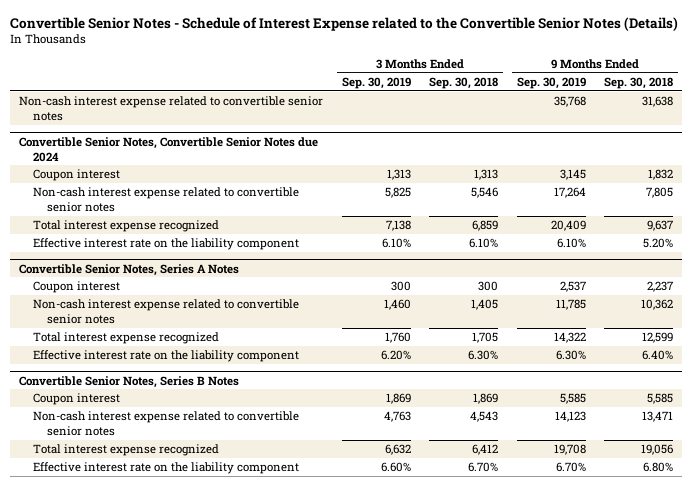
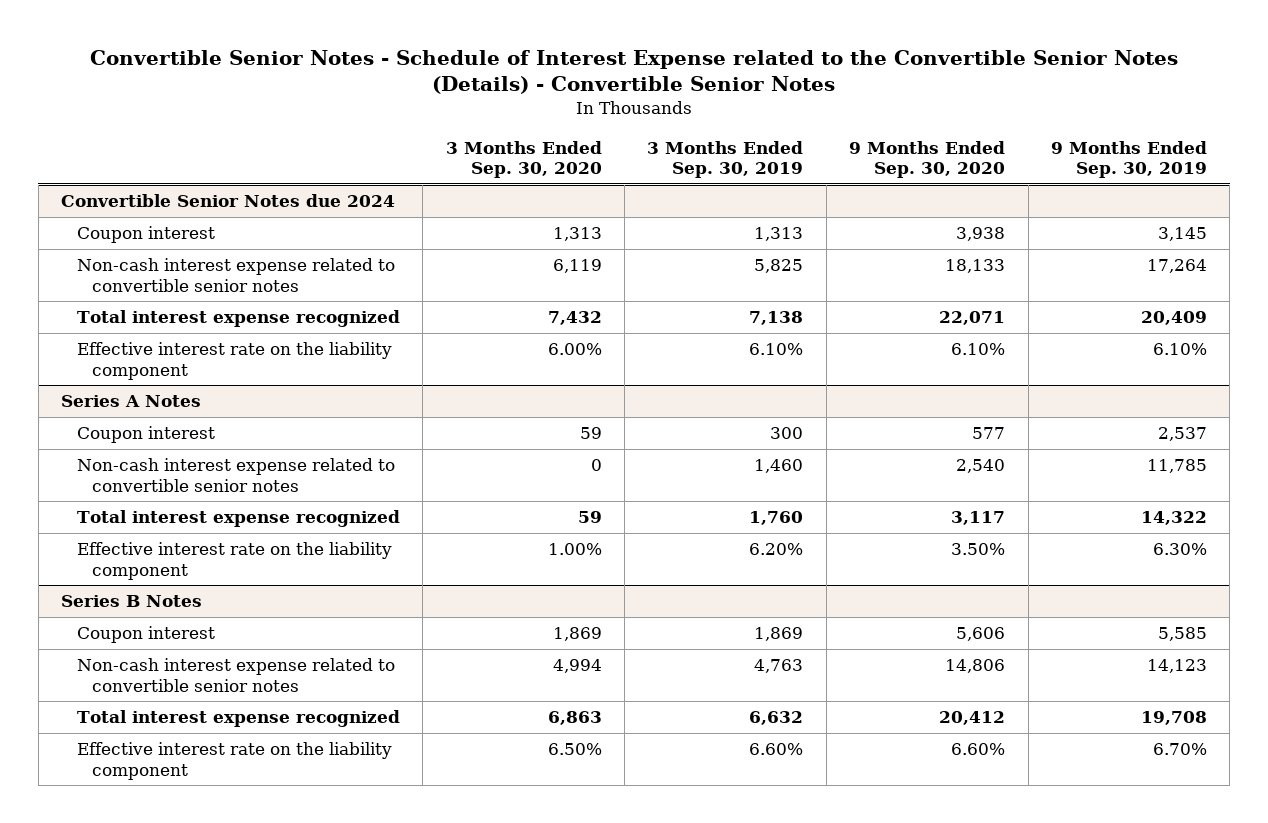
- Convertible Senior Notes - Schedule of Interest Expense related to the Convertible Senior Notes (Details)
+ Convertible Senior Notes - Schedule of Interest Expense related to the Convertible Senior Notes (Details) - Convertible Senior Notes
- | 3 Months Ended Sep. 30, 2019 | 3 Months Ended Sep. 30, 2018 | 9 Months Ended Sep. 30, 2019 | 9 Months Ended Sep. 30, 2018
+ | 3 Months Ended Sep. 30, 2020 | 3 Months Ended Sep. 30, 2019 | 9 Months Ended Sep. 30, 2020 | 9 Months Ended Sep. 30, 2019
- Non-cash interest expense related to convertible senior notes | | | 35,768 | 31,638
- Convertible Senior Notes, Convertible Senior Notes due 2024
+ Convertible Senior Notes due 2024
- Convertible Senior Notes, Series A Notes
+ Series A Notes
- Convertible Senior Notes, Series B Notes
+ Series B Notes

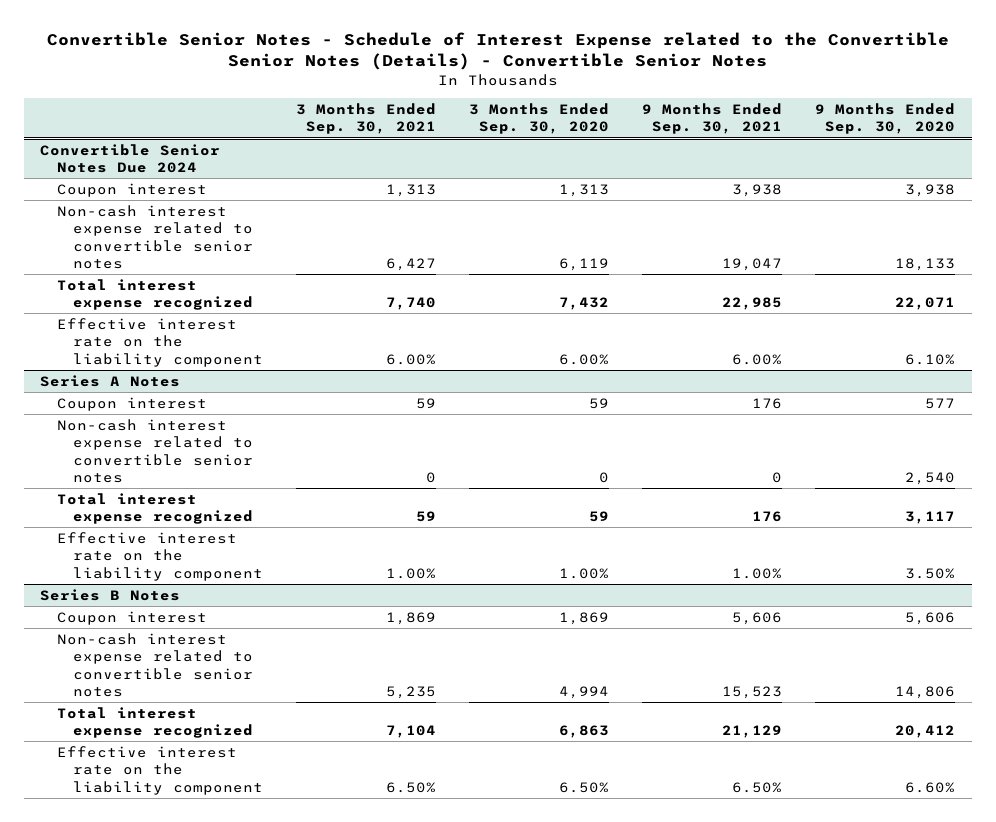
- | 3 Months Ended Sep. 30, 2020 | 3 Months Ended Sep. 30, 2019 | 9 Months Ended Sep. 30, 2020 | 9 Months Ended Sep. 30, 2019
+ | 3 Months Ended Sep. 30, 2021 | 3 Months Ended Sep. 30, 2020 | 9 Months Ended Sep. 30, 2021 | 9 Months Ended Sep. 30, 2020
- Convertible Senior Notes due 2024
+ Convertible Senior Notes Due 2024

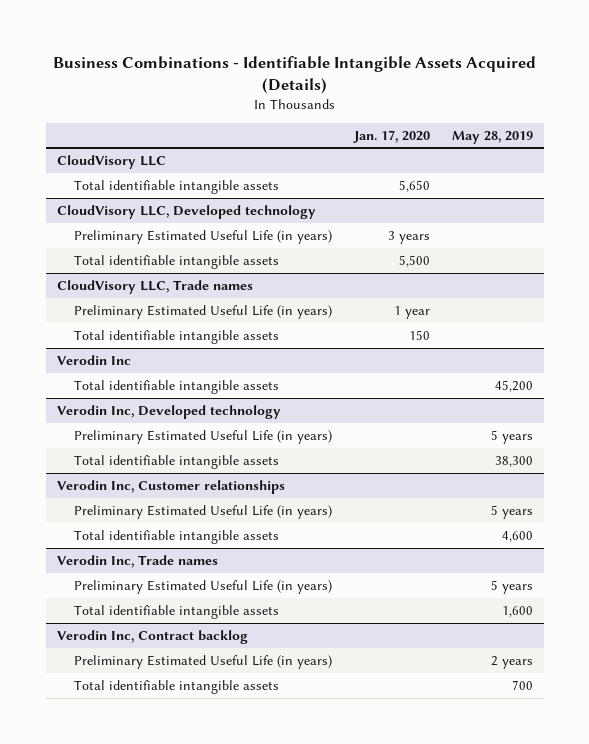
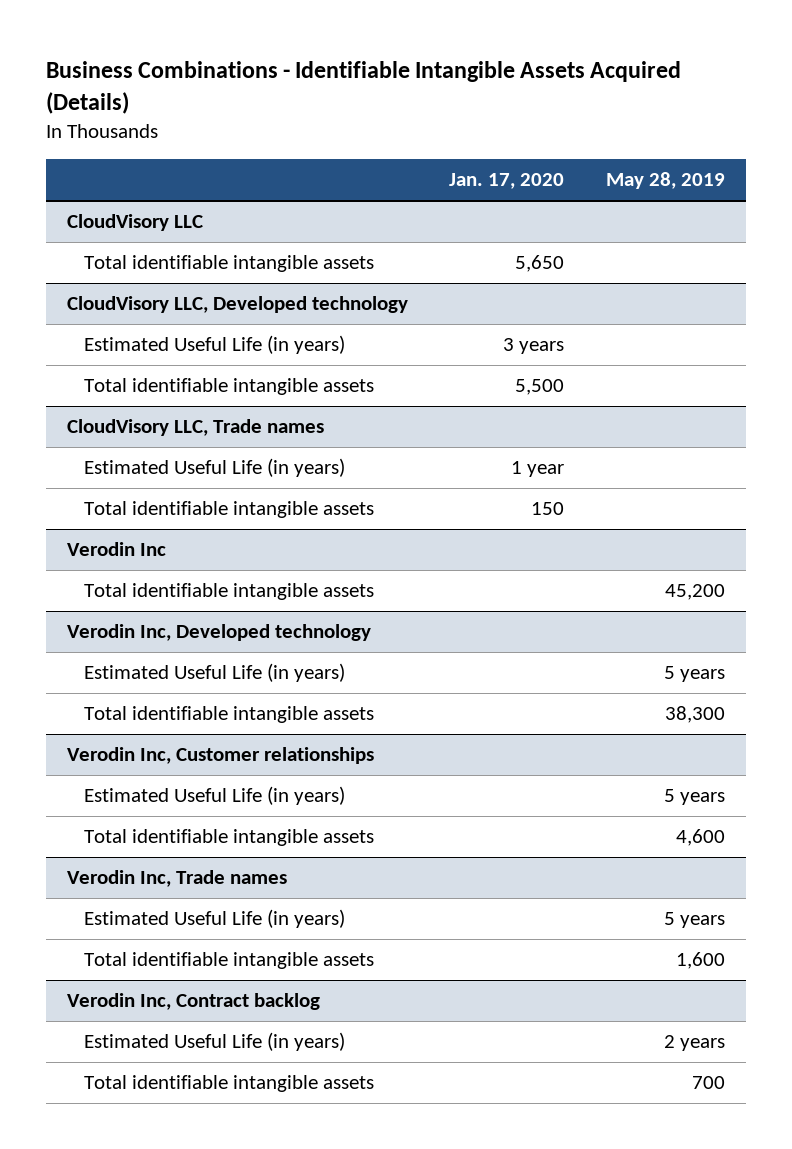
@ CloudVisory LLC, Developed technology
- Preliminary Estimated Useful Life (in years) | 3 years |
+ Estimated Useful Life (in years) | 3 years |
@ CloudVisory LLC, Trade names
- Preliminary Estimated Useful Life (in years) | 1 year |
+ Estimated Useful Life (in years) | 1 year |
@ Verodin Inc, Developed technology
- Preliminary Estimated Useful Life (in years) | | 5 years
+ Estimated Useful Life (in years) | | 5 years
@ Verodin Inc, Customer relationships
- Preliminary Estimated Useful Life (in years) | | 5 years
+ Estimated Useful Life (in years) | | 5 years
@ Verodin Inc, Trade names
- Preliminary Estimated Useful Life (in years) | | 5 years
+ Estimated Useful Life (in years) | | 5 years
@ Verodin Inc, Contract backlog
- Preliminary Estimated Useful Life (in years) | | 2 years
+ Estimated Useful Life (in years) | | 2 years

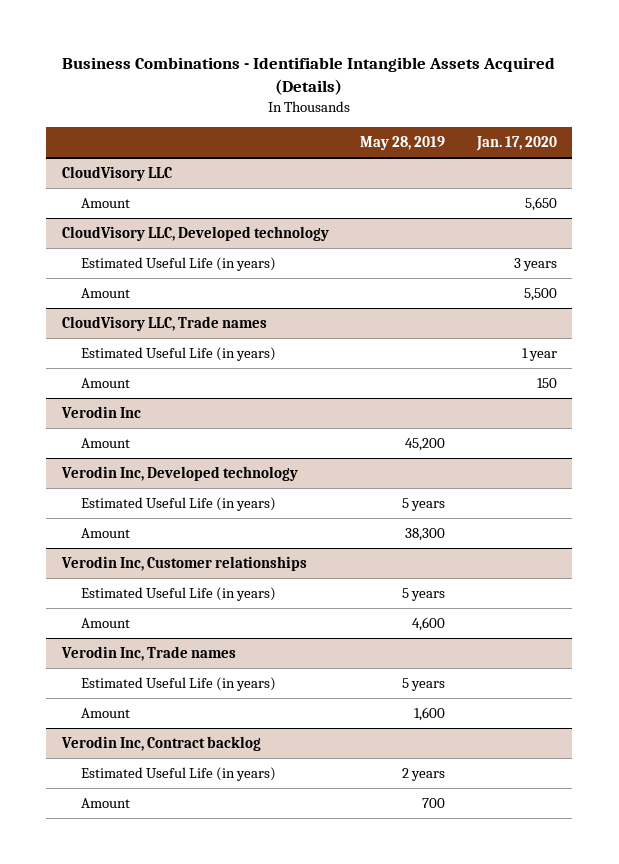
- | Jan. 17, 2020 | May 28, 2019
+ | May 28, 2019 | Jan. 17, 2020
@ CloudVisory LLC
- Total identifiable intangible assets | 5,650 |
+ Amount | | 5,650
@ CloudVisory LLC, Developed technology
- Total identifiable intangible assets | 5,500 |
+ Amount | | 5,500
@ CloudVisory LLC, Trade names
- Total identifiable intangible assets | 150 |
+ Amount | | 150
@ Verodin Inc
- Total identifiable intangible assets | | 45,200
+ Amount | 45,200 |
@ Verodin Inc, Developed technology
- Total identifiable intangible assets | | 38,300
+ Amount | 38,300 |
@ Verodin Inc, Customer relationships
- Total identifiable intangible assets | | 4,600
+ Amount | 4,600 |
@ Verodin Inc, Trade names
- Total identifiable intangible assets | | 1,600
+ Amount | 1,600 |
@ Verodin Inc, Contract backlog
- Total identifiable intangible assets | | 700
+ Amount | 700 |

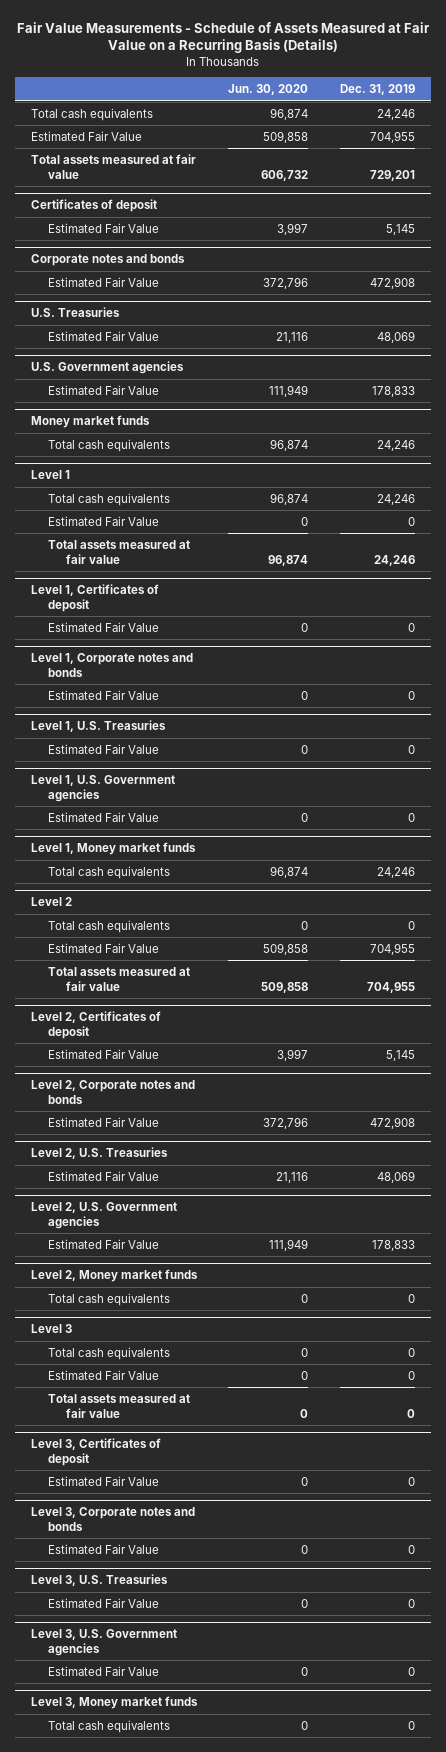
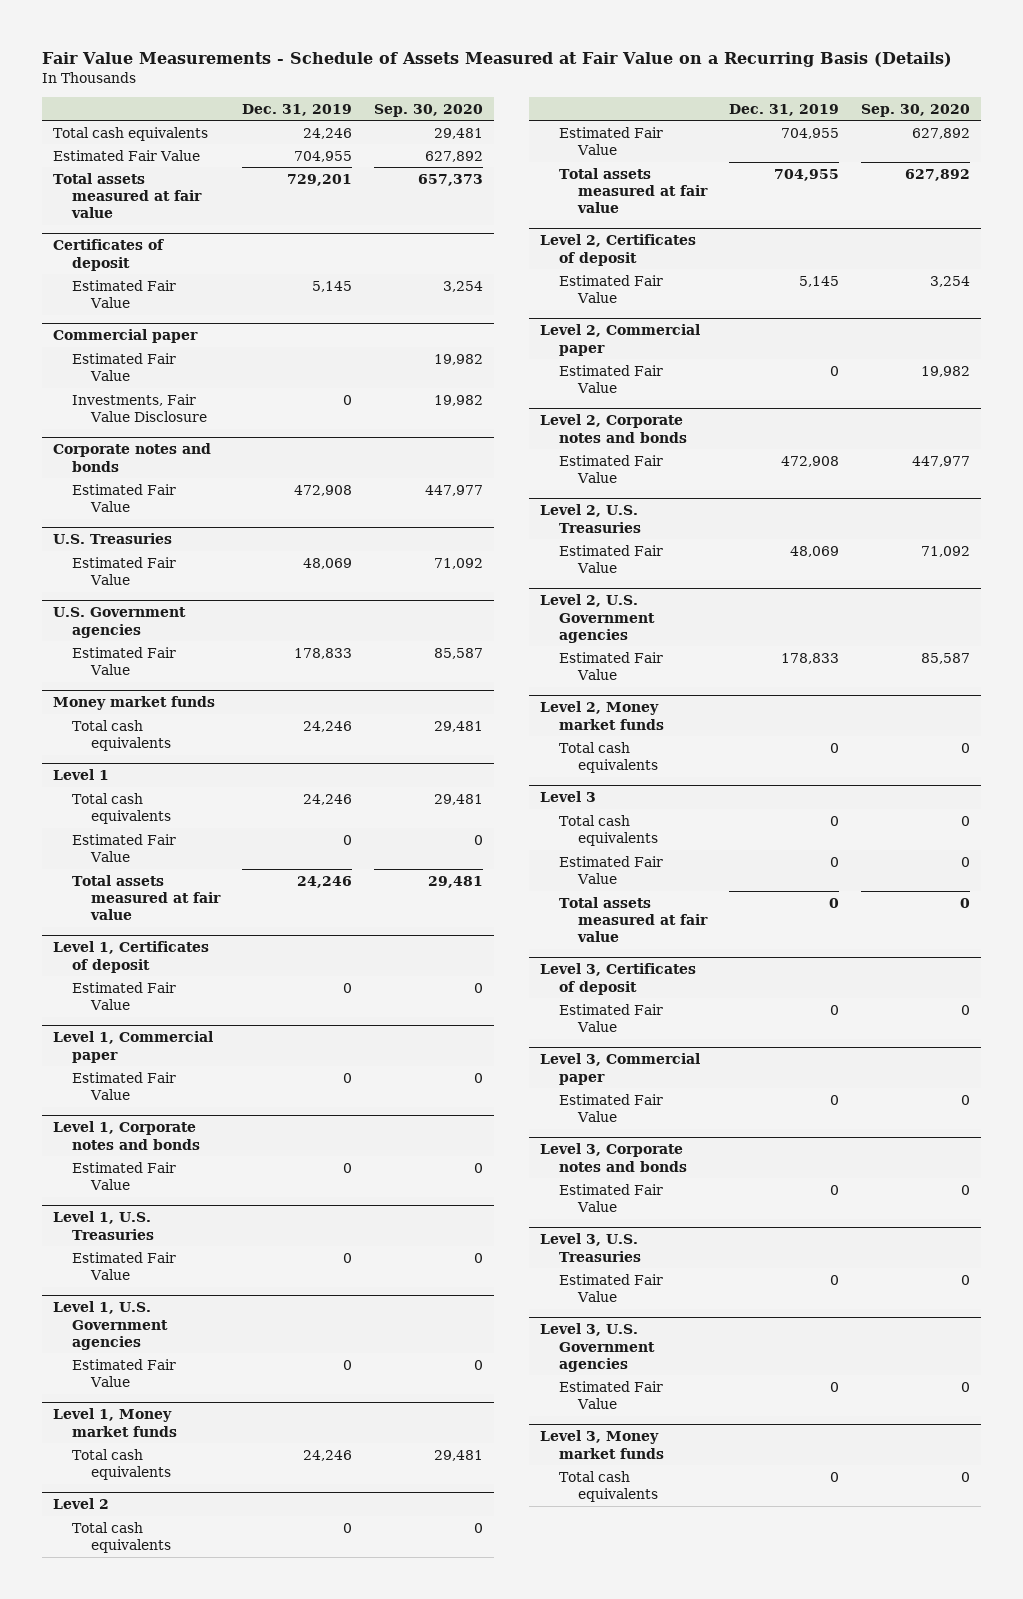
- | Jun. 30, 2020 | Dec. 31, 2019
+ | Dec. 31, 2019 | Sep. 30, 2020
+ Commercial paper
+ Estimated Fair Value | | 19,982
+ Investments, Fair Value Disclosure | 0 | 19,982
+ Level 1, Commercial paper
+ Estimated Fair Value | 0 | 0
+ Level 2, Commercial paper
+ Estimated Fair Value | 0 | 19,982
+ Level 3, Commercial paper
+ Estimated Fair Value | 0 | 0

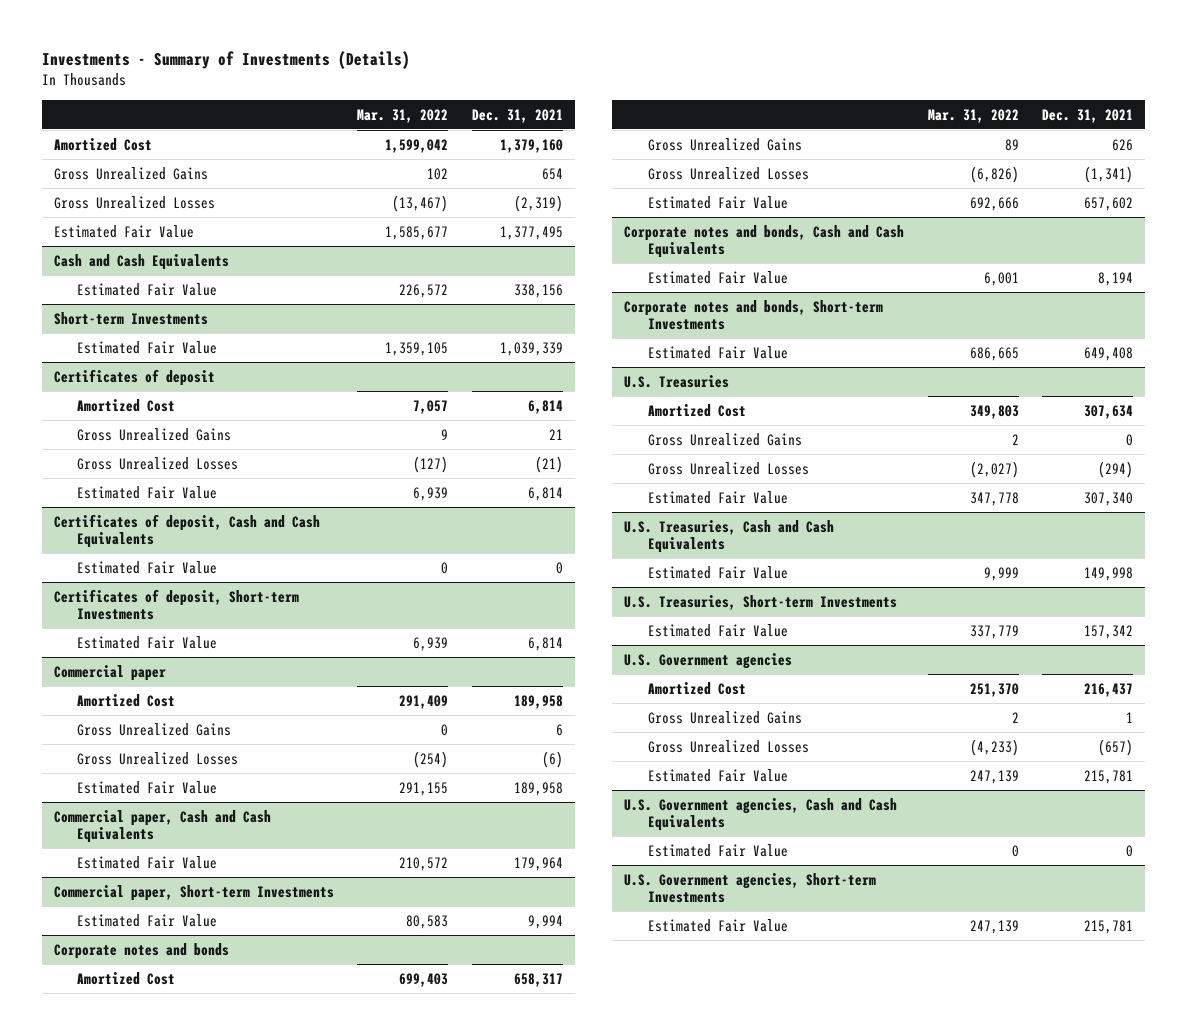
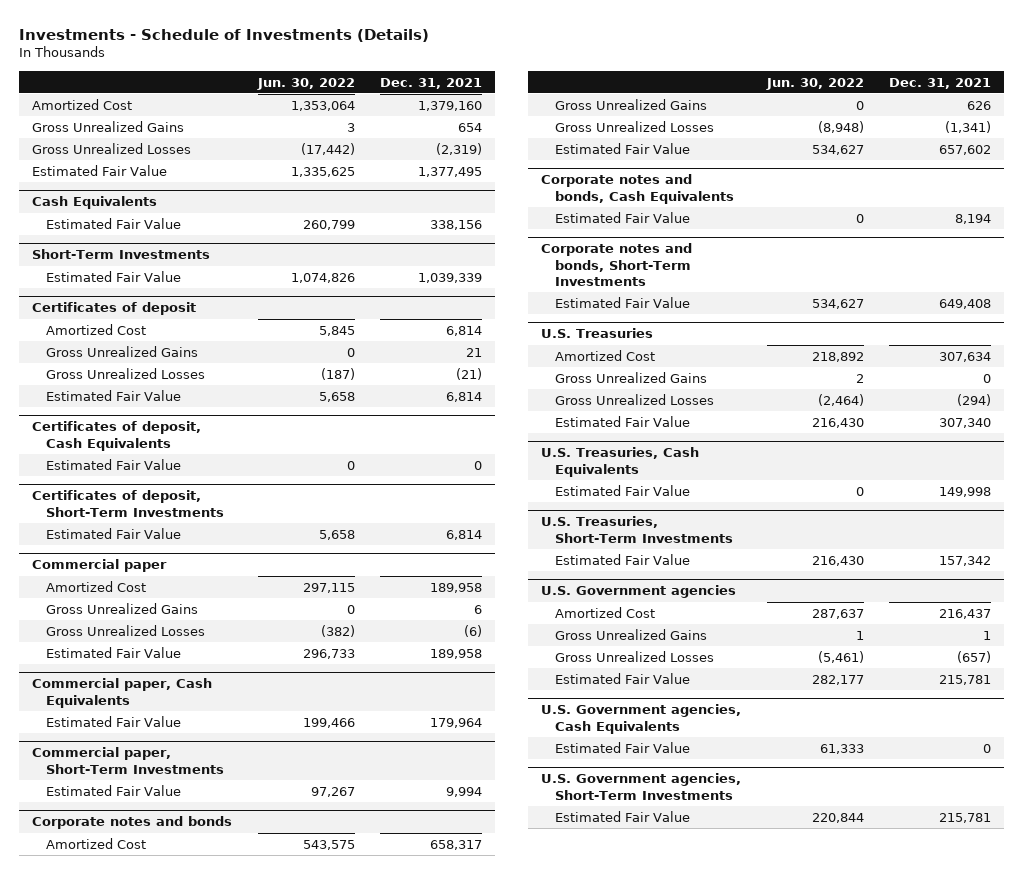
- Investments - Summary of Investments (Details)
+ Investments - Schedule of Investments (Details)
- | Mar. 31, 2022 | Dec. 31, 2021
+ | Jun. 30, 2022 | Dec. 31, 2021
- Cash and Cash Equivalents
+ Cash Equivalents
- Short-term Investments
+ Short-Term Investments
- Certificates of deposit, Cash and Cash Equivalents
+ Certificates of deposit, Cash Equivalents
- Certificates of deposit, Short-term Investments
+ Certificates of deposit, Short-Term Investments
- Commercial paper, Cash and Cash Equivalents
+ Commercial paper, Cash Equivalents
- Commercial paper, Short-term Investments
+ Commercial paper, Short-Term Investments
- Corporate notes and bonds, Cash and Cash Equivalents
+ Corporate notes and bonds, Cash Equivalents
- Corporate notes and bonds, Short-term Investments
+ Corporate notes and bonds, Short-Term Investments
- U.S. Treasuries, Cash and Cash Equivalents
+ U.S. Treasuries, Cash Equivalents
- U.S. Treasuries, Short-term Investments
+ U.S. Treasuries, Short-Term Investments
- U.S. Government agencies, Cash and Cash Equivalents
+ U.S. Government agencies, Cash Equivalents
- U.S. Government agencies, Short-term Investments
+ U.S. Government agencies, Short-Term Investments

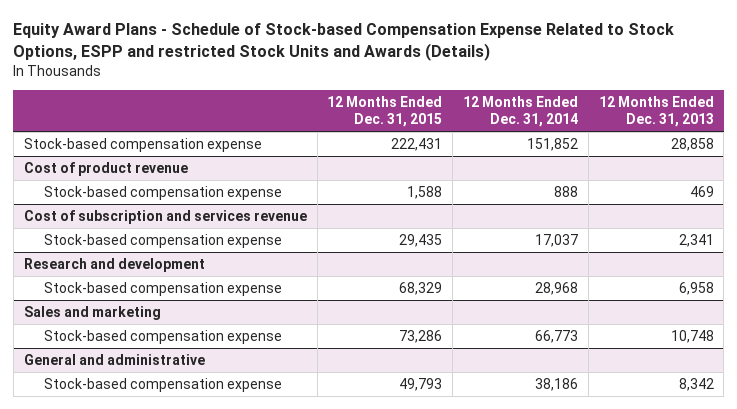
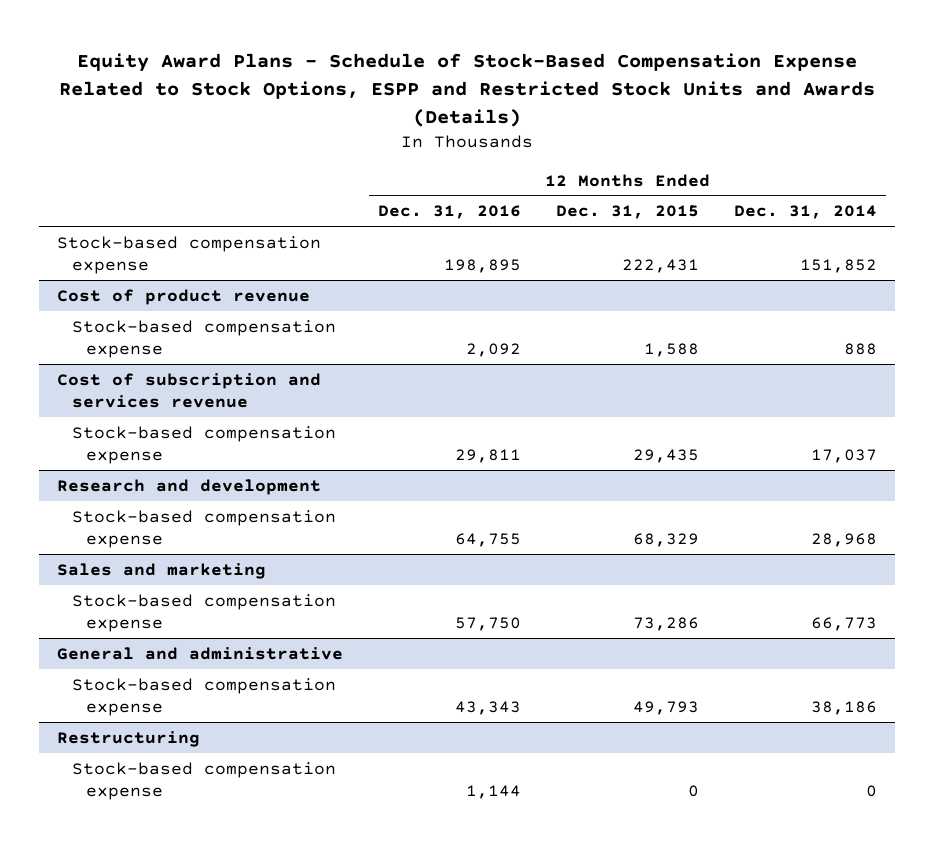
- Equity Award Plans - Schedule of Stock-based Compensation Expense Related to Stock Options, ESPP and restricted Stock Units and Awards (Details)
+ Equity Award Plans - Schedule of Stock-Based Compensation Expense Related to Stock Options, ESPP and Restricted Stock Units and Awards (Details)
- | 12 Months Ended Dec. 31, 2015 | 12 Months Ended Dec. 31, 2014 | 12 Months Ended Dec. 31, 2013
+ | 12 Months Ended Dec. 31, 2016 | 12 Months Ended Dec. 31, 2015 | 12 Months Ended Dec. 31, 2014
+ Restructuring
+ Stock-based compensation expense | 1,144 | 0 | 0

